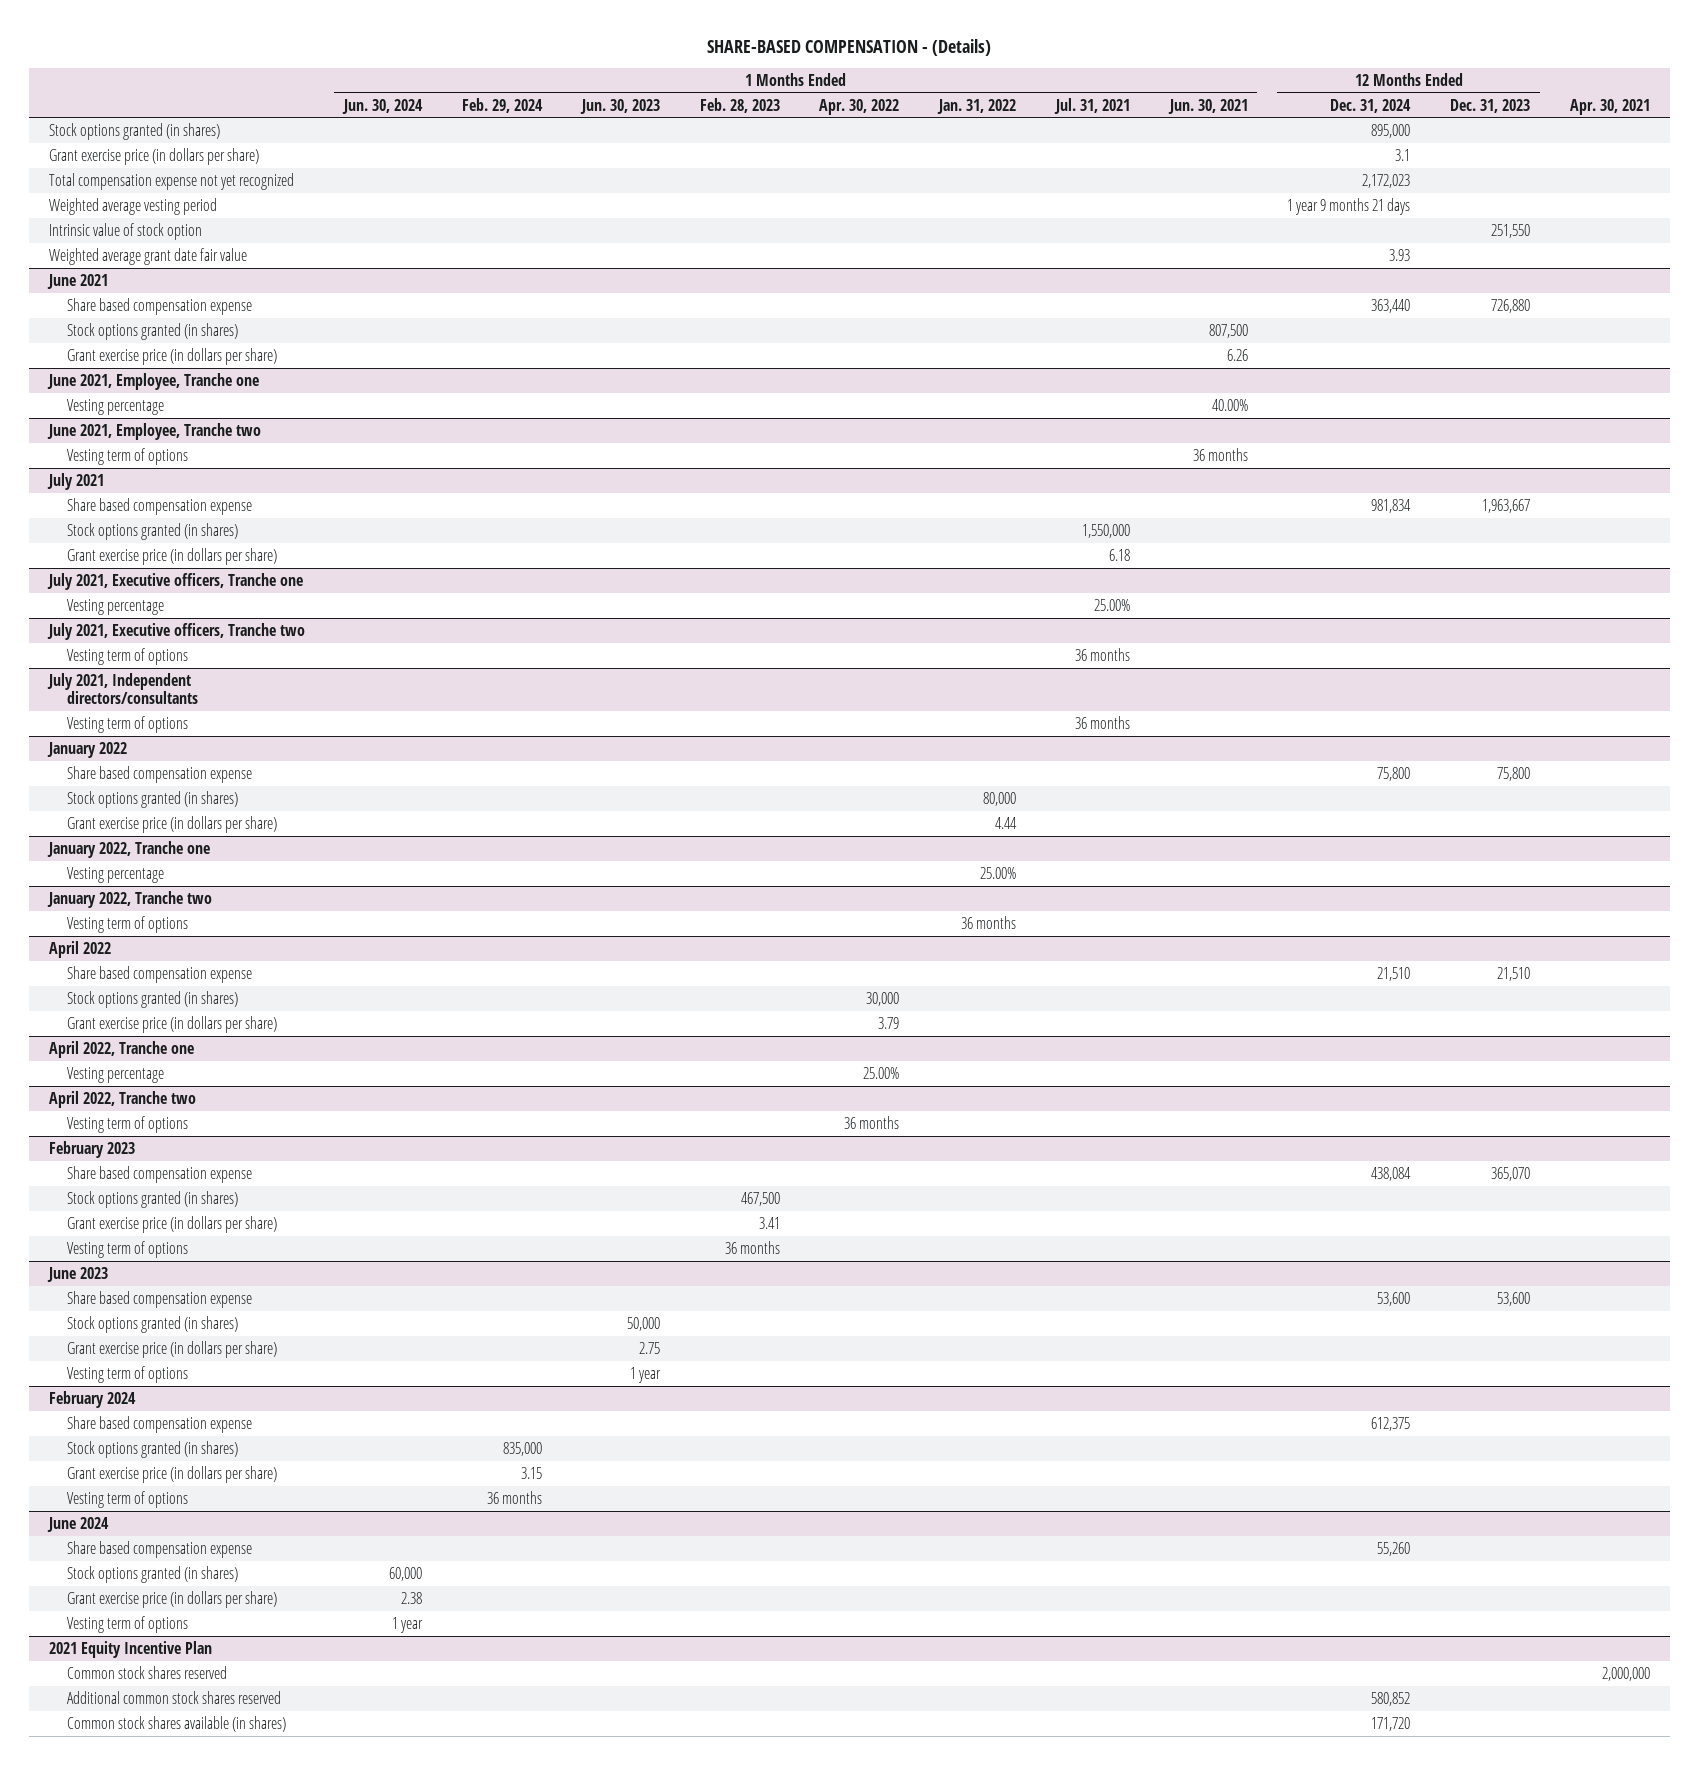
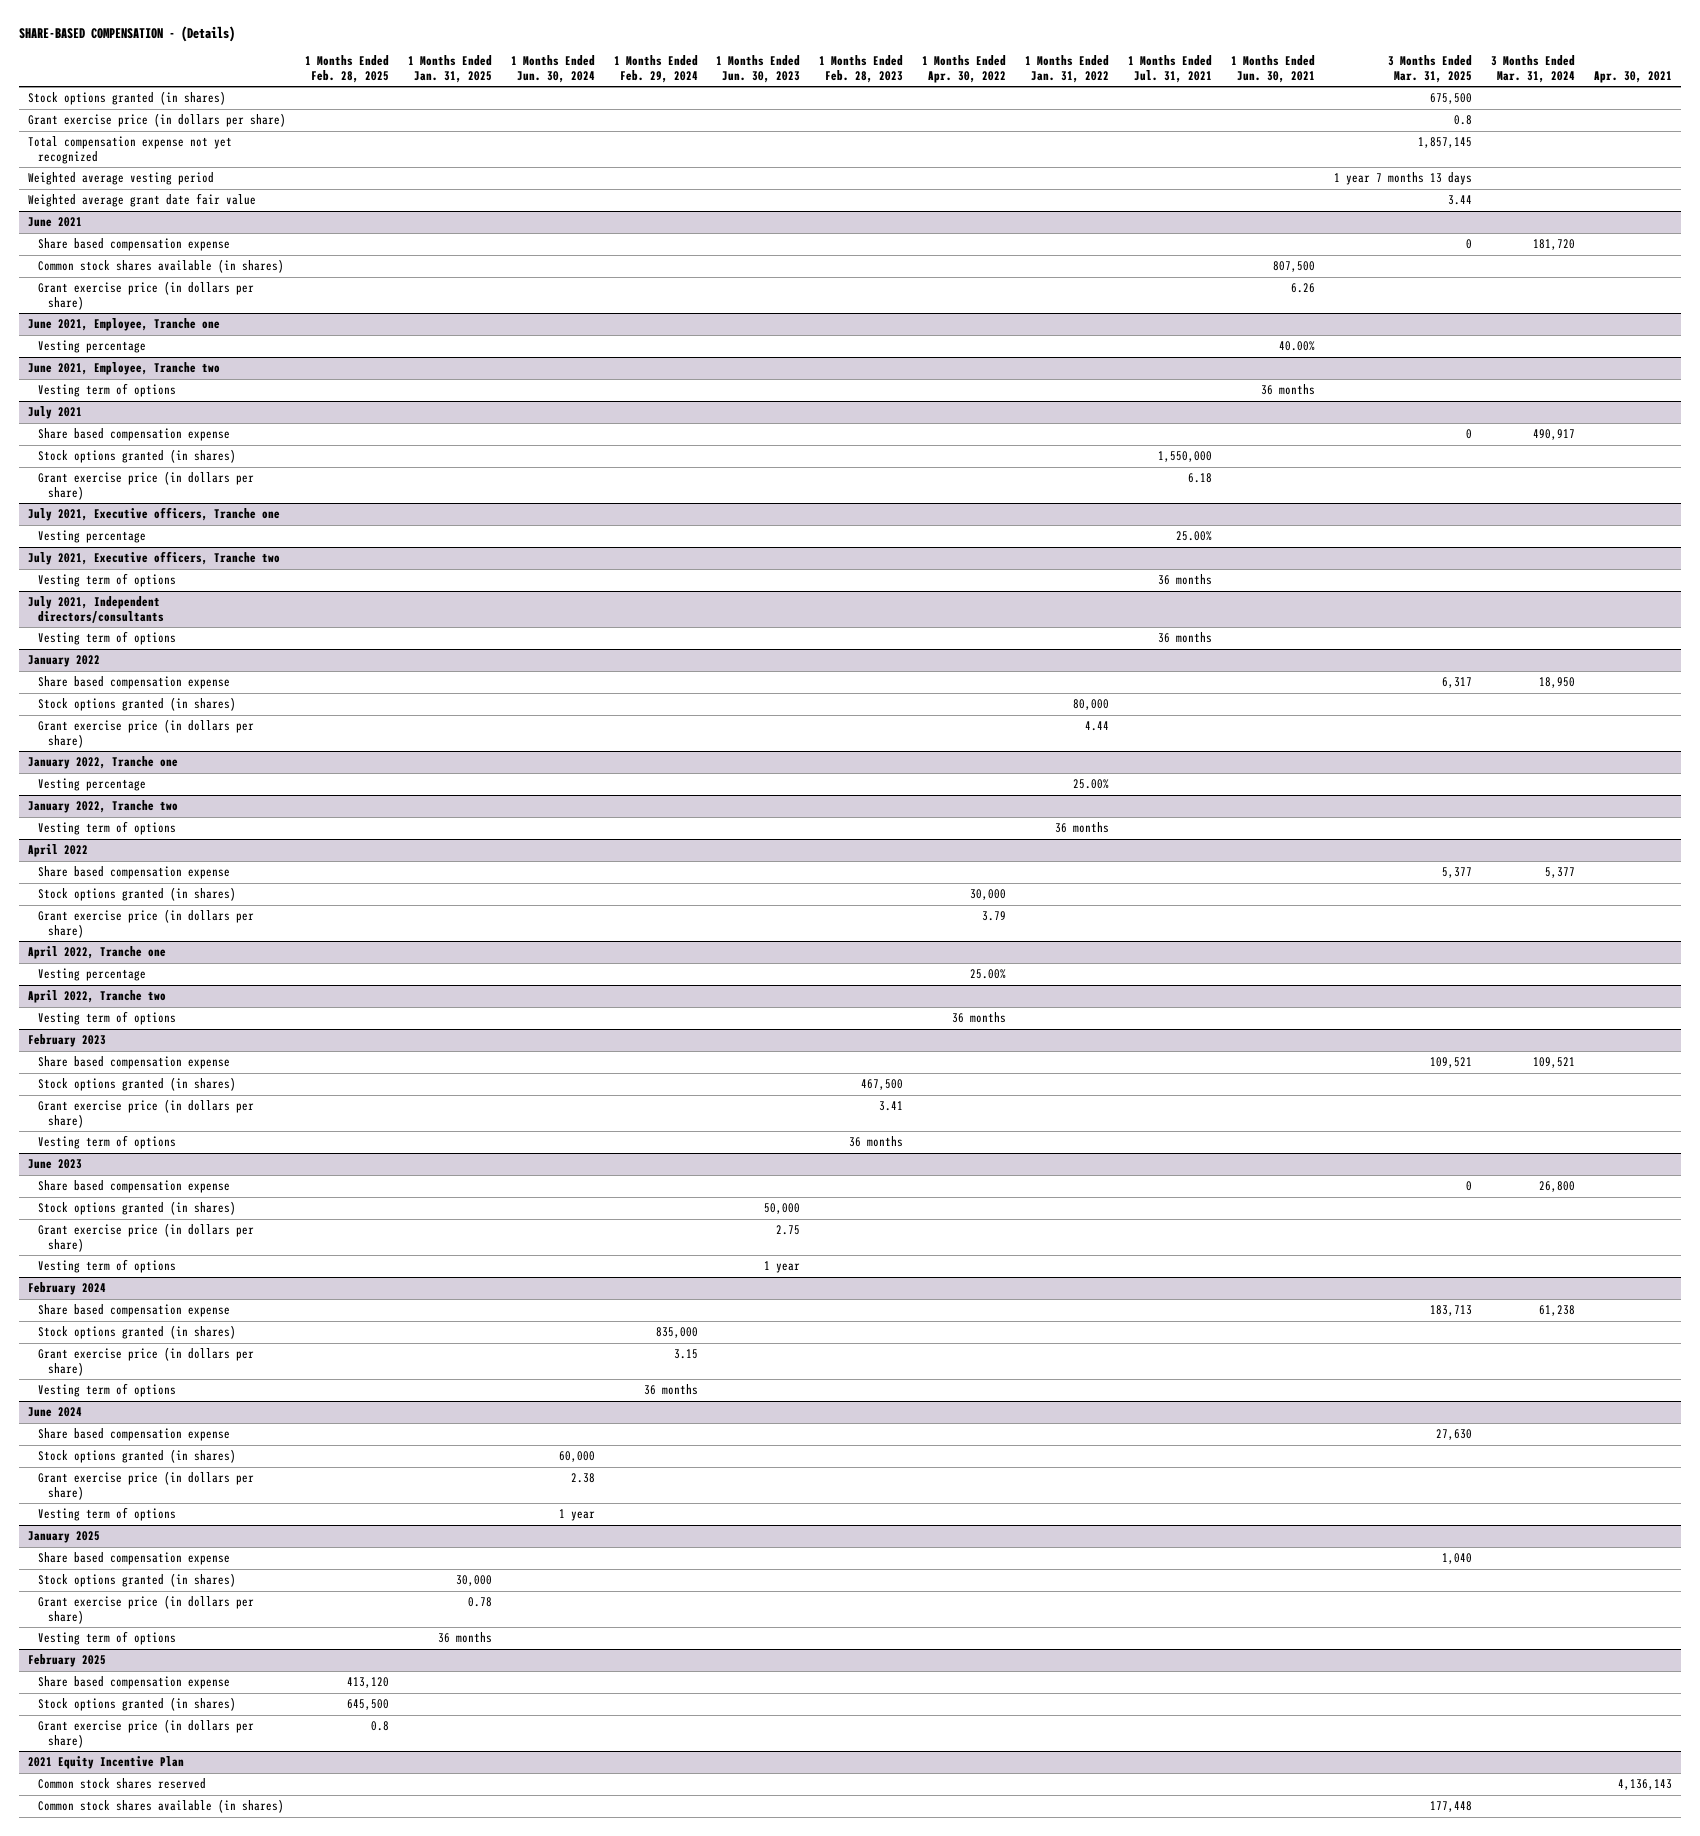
- | 1 Months Ended Jun. 30, 2024 | 1 Months Ended Feb. 29, 2024 | 1 Months Ended Jun. 30, 2023 | 1 Months Ended Feb. 28, 2023 | 1 Months Ended Apr. 30, 2022 | 1 Months Ended Jan. 31, 2022 | 1 Months Ended Jul. 31, 2021 | 1 Months Ended Jun. 30, 2021 | 12 Months Ended Dec. 31, 2024 | 12 Months Ended Dec. 31, 2023 | Apr. 30, 2021
+ | 1 Months Ended Feb. 28, 2025 | 1 Months Ended Jan. 31, 2025 | 1 Months Ended Jun. 30, 2024 | 1 Months Ended Feb. 29, 2024 | 1 Months Ended Jun. 30, 2023 | 1 Months Ended Feb. 28, 2023 | 1 Months Ended Apr. 30, 2022 | 1 Months Ended Jan. 31, 2022 | 1 Months Ended Jul. 31, 2021 | 1 Months Ended Jun. 30, 2021 | 3 Months Ended Mar. 31, 2025 | 3 Months Ended Mar. 31, 2024 | Apr. 30, 2021
- Intrinsic value of stock option | | | | | | | | | | 251,550 |
@ June 2021
- Stock options granted (in shares) | | | | | | | | 807,500 | | |
+ Common stock shares available (in shares) | | | | | | | | | | 807,500 | | |
+ January 2025
+ Share based compensation expense | | | | | | | | | | | 1,040 | |
+ Stock options granted (in shares) | | 30,000 | | | | | | | | | | |
+ Grant exercise price (in dollars per share) | | 0.78 | | | | | | | | | | |
+ Vesting term of options | | 36 months | | | | | | | | | | |
+ February 2025
+ Share based compensation expense | 413,120 | | | | | | | | | | | |
+ Stock options granted (in shares) | 645,500 | | | | | | | | | | | |
+ Grant exercise price (in dollars per share) | 0.8 | | | | | | | | | | | |
@ 2021 Equity Incentive Plan
- Common stock shares reserved | | | | | | | | | | | 2,000,000
- Additional common stock shares reserved | | | | | | | | | 580,852 | |
+ Common stock shares reserved | | | | | | | | | | | | | 4,136,143

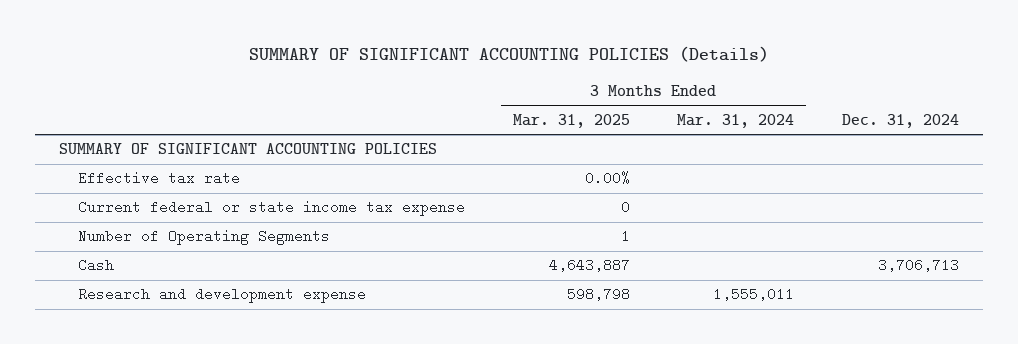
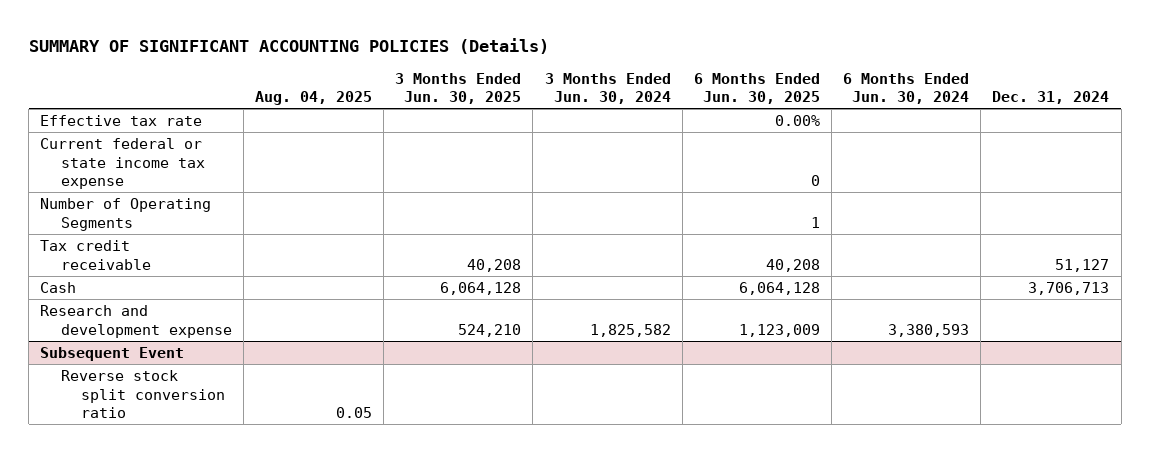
- | 3 Months Ended Mar. 31, 2025 | 3 Months Ended Mar. 31, 2024 | Dec. 31, 2024
+ | Aug. 04, 2025 | 3 Months Ended Jun. 30, 2025 | 3 Months Ended Jun. 30, 2024 | 6 Months Ended Jun. 30, 2025 | 6 Months Ended Jun. 30, 2024 | Dec. 31, 2024
- SUMMARY OF SIGNIFICANT ACCOUNTING POLICIES
+ Tax credit receivable | | 40,208 | | 40,208 | | 51,127
+ Subsequent Event
+ Reverse stock split conversion ratio | 0.05 | | | | |

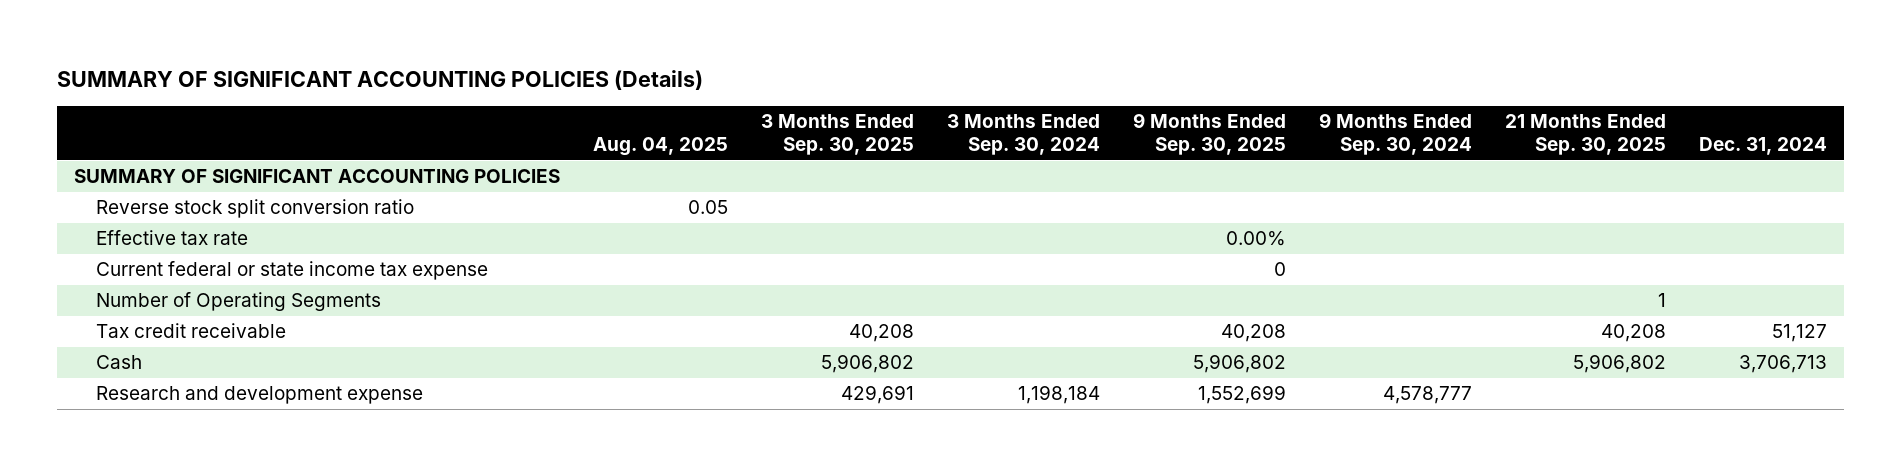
- | Aug. 04, 2025 | 3 Months Ended Jun. 30, 2025 | 3 Months Ended Jun. 30, 2024 | 6 Months Ended Jun. 30, 2025 | 6 Months Ended Jun. 30, 2024 | Dec. 31, 2024
+ | Aug. 04, 2025 | 3 Months Ended Sep. 30, 2025 | 3 Months Ended Sep. 30, 2024 | 9 Months Ended Sep. 30, 2025 | 9 Months Ended Sep. 30, 2024 | 21 Months Ended Sep. 30, 2025 | Dec. 31, 2024
+ SUMMARY OF SIGNIFICANT ACCOUNTING POLICIES
+ Reverse stock split conversion ratio | 0.05 | | | | | |
- Subsequent Event
- Reverse stock split conversion ratio | 0.05 | | | | |

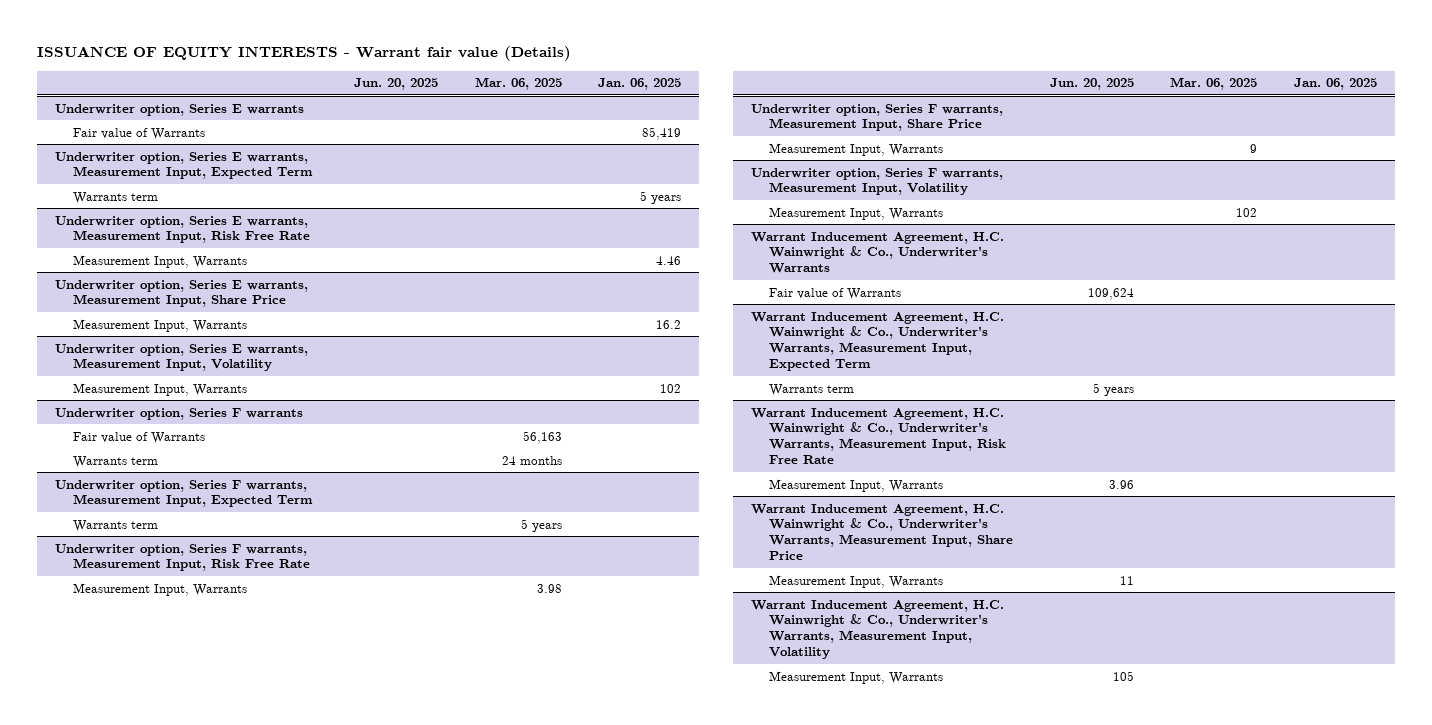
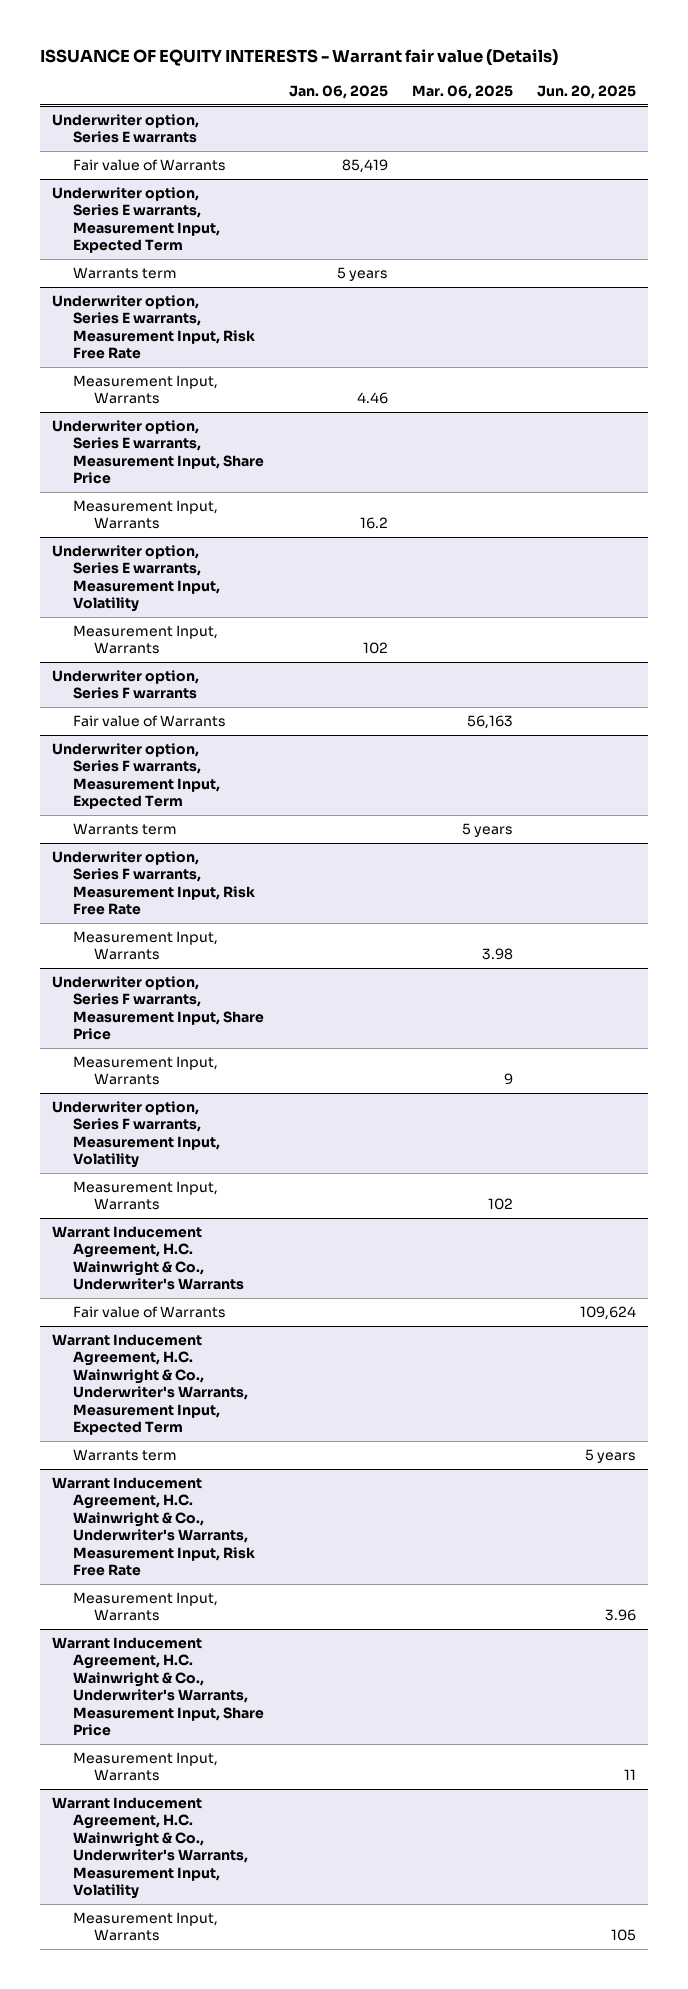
- | Jun. 20, 2025 | Mar. 06, 2025 | Jan. 06, 2025
+ | Jan. 06, 2025 | Mar. 06, 2025 | Jun. 20, 2025
@ Underwriter option, Series F warrants
- Warrants term | | 24 months |

